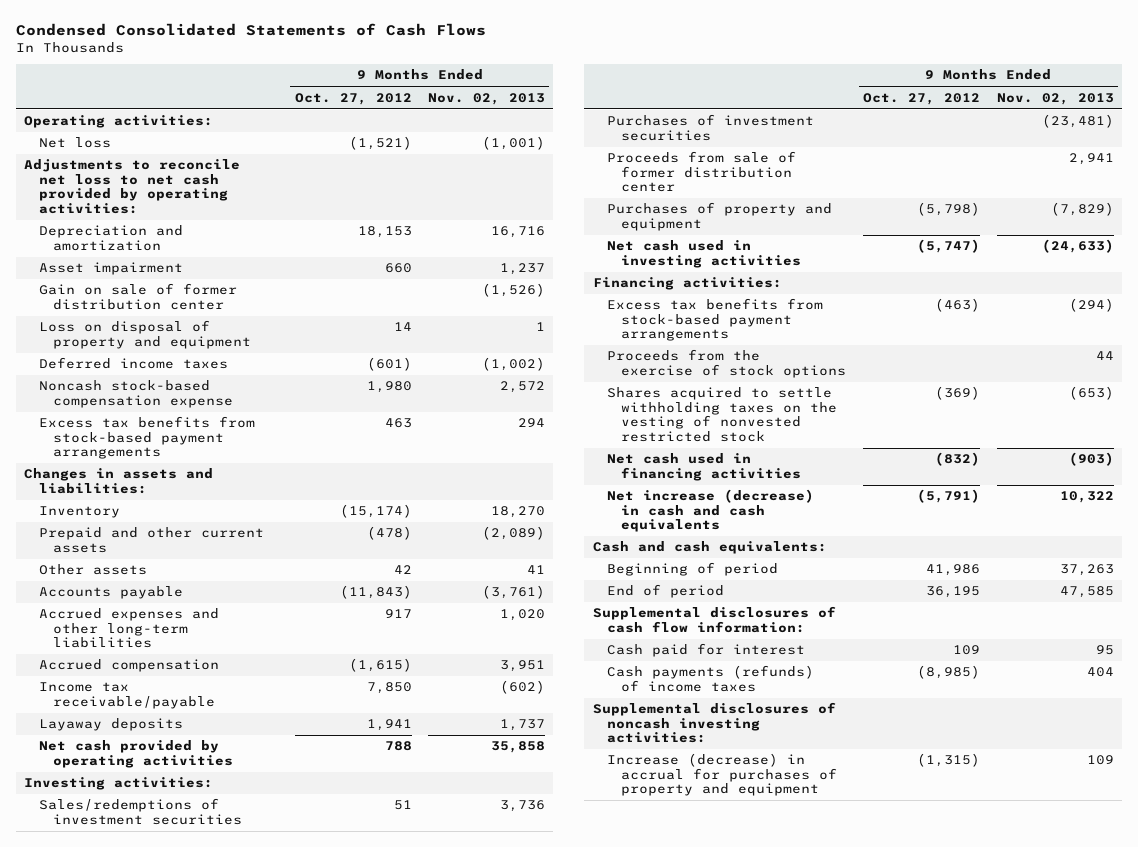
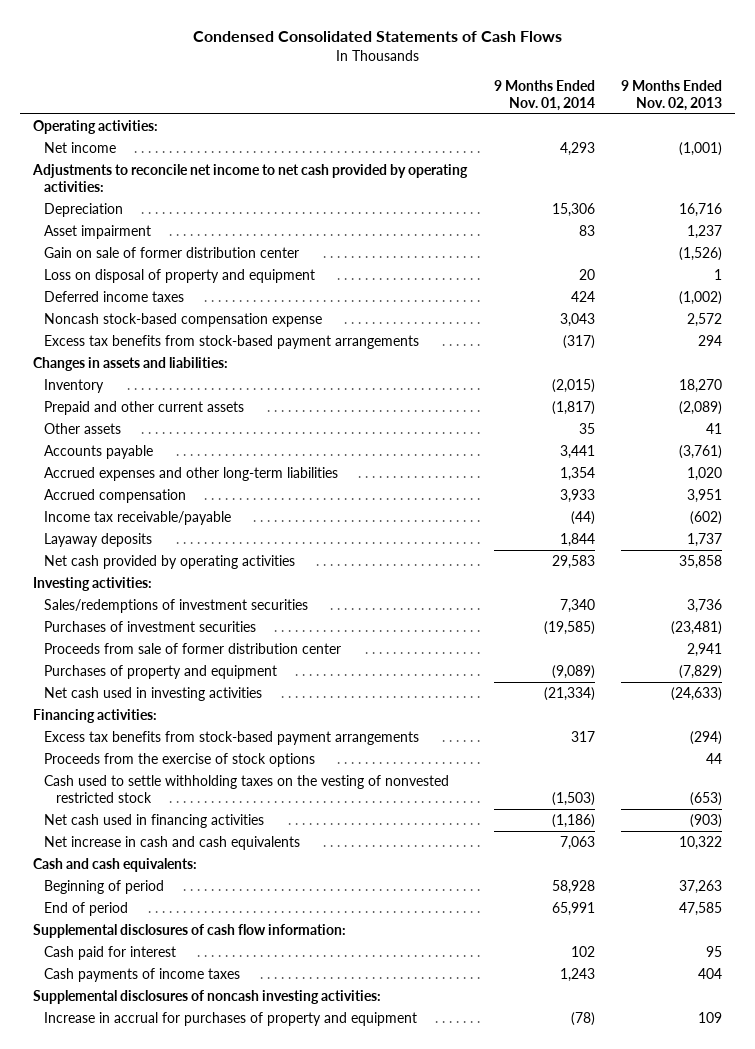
- | 9 Months Ended Oct. 27, 2012 | 9 Months Ended Nov. 02, 2013
+ | 9 Months Ended Nov. 01, 2014 | 9 Months Ended Nov. 02, 2013
- Net loss | (1,521) | (1,001)
- Adjustments to reconcile net loss to net cash provided by operating activities:
- Depreciation and amortization | 18,153 | 16,716
+ Net income | 4,293 | (1,001)
+ Adjustments to reconcile net income to net cash provided by operating activities:
+ Depreciation | 15,306 | 16,716
- Shares acquired to settle withholding taxes on the vesting of nonvested restricted stock | (369) | (653)
+ Cash used to settle withholding taxes on the vesting of nonvested restricted stock | (1,503) | (653)
- Net increase (decrease) in cash and cash equivalents | (5,791) | 10,322
+ Net increase in cash and cash equivalents | 7,063 | 10,322
- Cash payments (refunds) of income taxes | (8,985) | 404
+ Cash payments of income taxes | 1,243 | 404
- Increase (decrease) in accrual for purchases of property and equipment | (1,315) | 109
+ Increase in accrual for purchases of property and equipment | (78) | 109

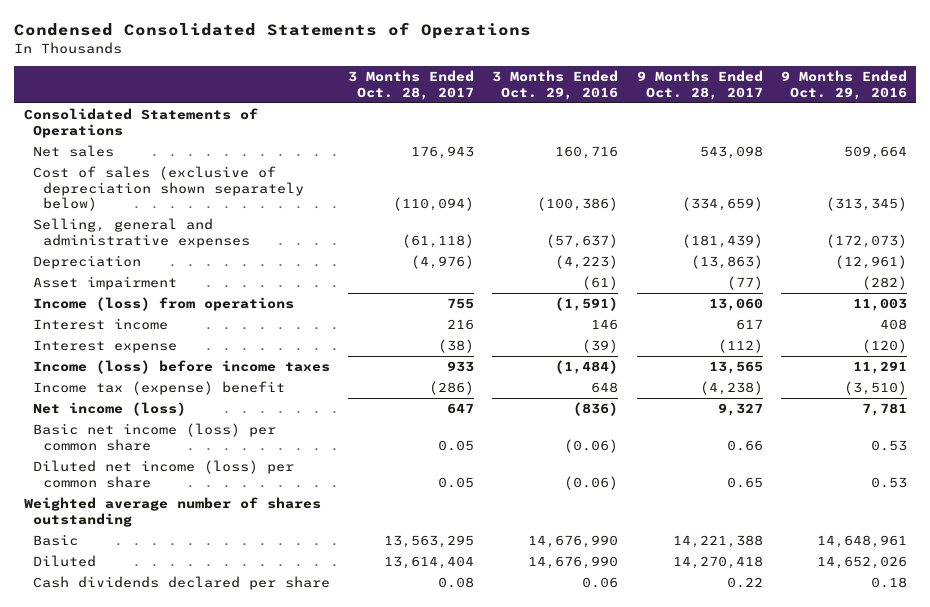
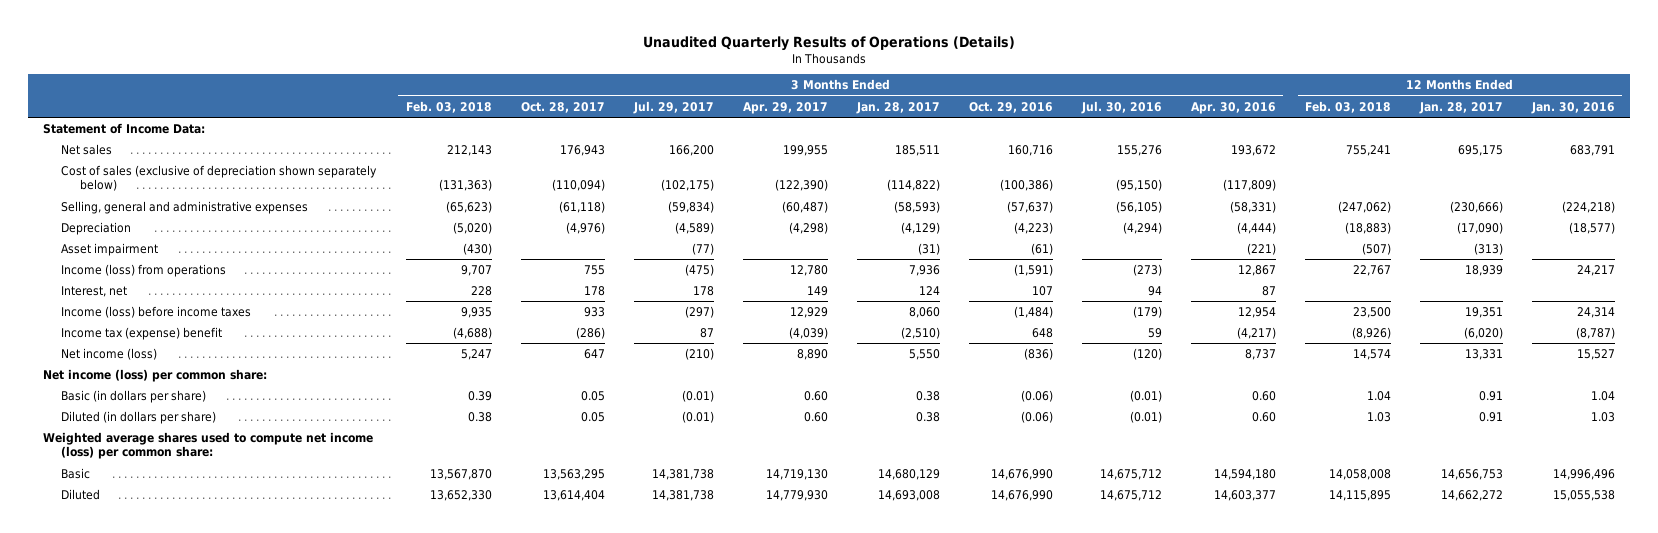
- Condensed Consolidated Statements of Operations
+ Unaudited Quarterly Results of Operations (Details)
- | 3 Months Ended Oct. 28, 2017 | 3 Months Ended Oct. 29, 2016 | 9 Months Ended Oct. 28, 2017 | 9 Months Ended Oct. 29, 2016
+ | 3 Months Ended Feb. 03, 2018 | 3 Months Ended Oct. 28, 2017 | 3 Months Ended Jul. 29, 2017 | 3 Months Ended Apr. 29, 2017 | 3 Months Ended Jan. 28, 2017 | 3 Months Ended Oct. 29, 2016 | 3 Months Ended Jul. 30, 2016 | 3 Months Ended Apr. 30, 2016 | 12 Months Ended Feb. 03, 2018 | 12 Months Ended Jan. 28, 2017 | 12 Months Ended Jan. 30, 2016
- Consolidated Statements of Operations
+ Statement of Income Data:
- Interest income | 216 | 146 | 617 | 408
- Interest expense | (38) | (39) | (112) | (120)
+ Interest, net | 228 | 178 | 178 | 149 | 124 | 107 | 94 | 87 | | |
- Basic net income (loss) per common share | 0.05 | (0.06) | 0.66 | 0.53
- Diluted net income (loss) per common share | 0.05 | (0.06) | 0.65 | 0.53
- Weighted average number of shares outstanding
+ Net income (loss) per common share:
+ Basic (in dollars per share) | 0.39 | 0.05 | (0.01) | 0.60 | 0.38 | (0.06) | (0.01) | 0.60 | 1.04 | 0.91 | 1.04
+ Diluted (in dollars per share) | 0.38 | 0.05 | (0.01) | 0.60 | 0.38 | (0.06) | (0.01) | 0.60 | 1.03 | 0.91 | 1.03
+ Weighted average shares used to compute net income (loss) per common share:
- Cash dividends declared per share | 0.08 | 0.06 | 0.22 | 0.18

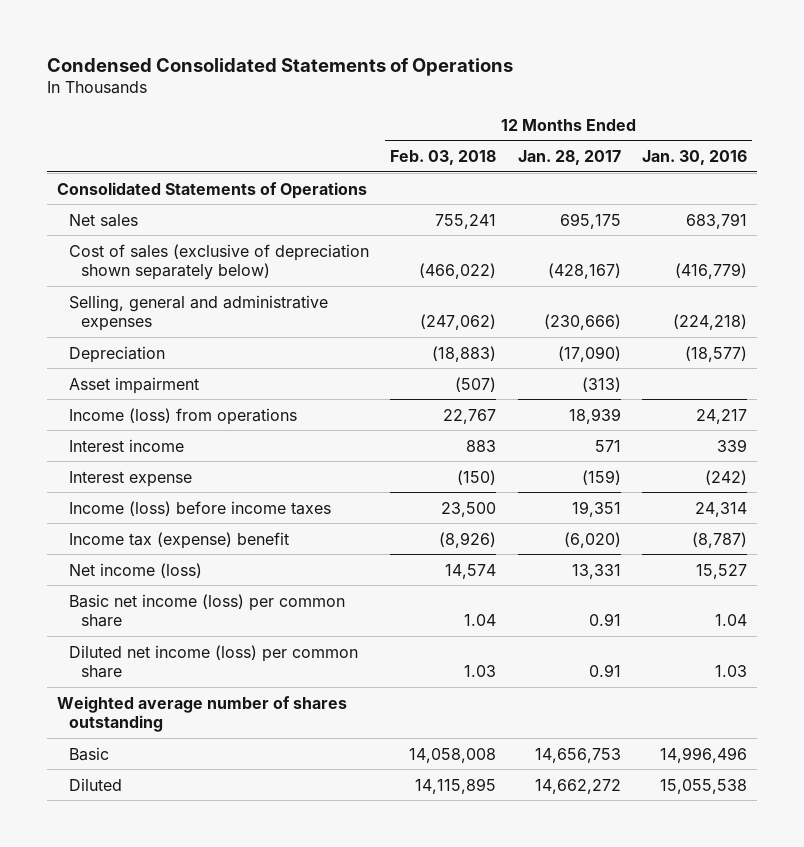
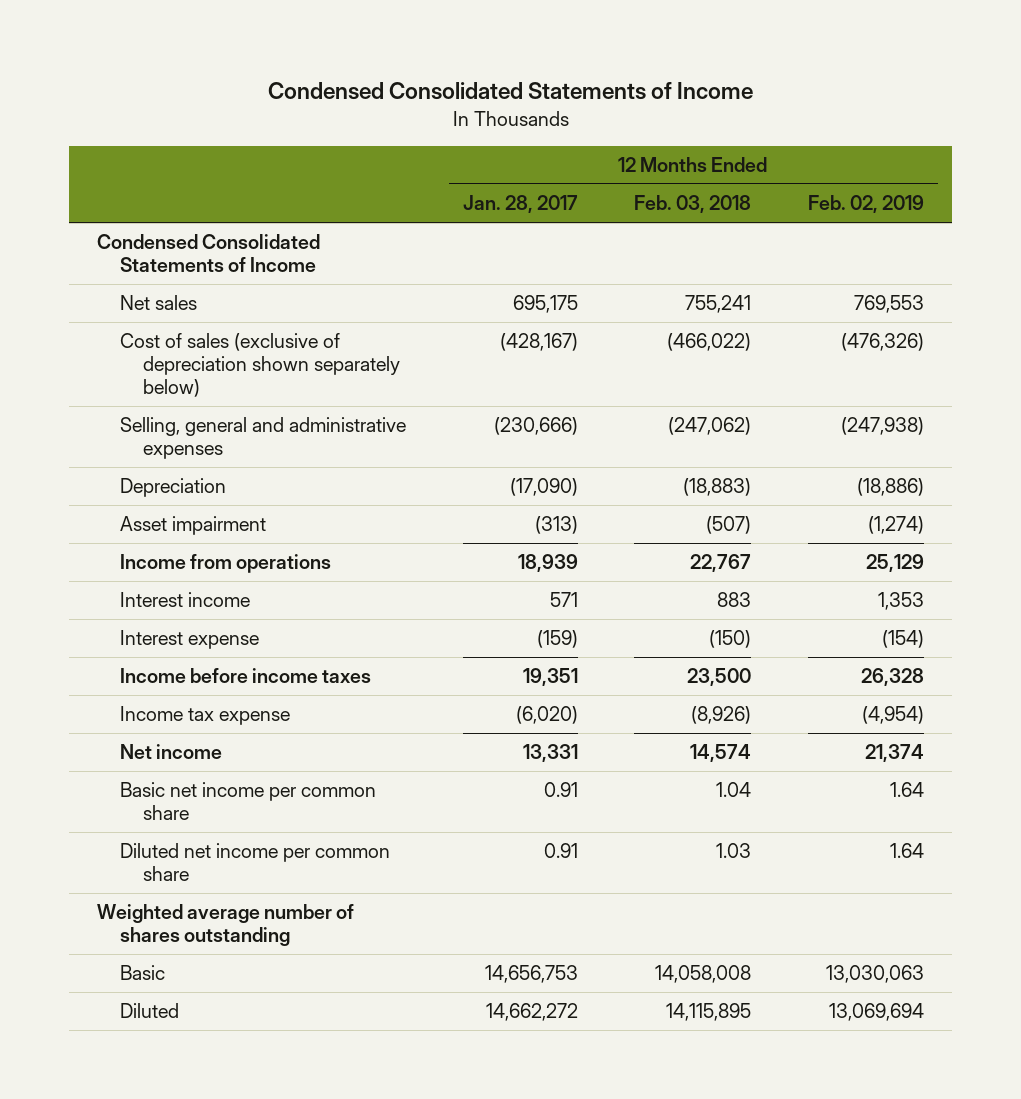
- Condensed Consolidated Statements of Operations
+ Condensed Consolidated Statements of Income
- | 12 Months Ended Feb. 03, 2018 | 12 Months Ended Jan. 28, 2017 | 12 Months Ended Jan. 30, 2016
+ | 12 Months Ended Jan. 28, 2017 | 12 Months Ended Feb. 03, 2018 | 12 Months Ended Feb. 02, 2019
- Consolidated Statements of Operations
+ Condensed Consolidated Statements of Income
- Income (loss) from operations | 22,767 | 18,939 | 24,217
+ Income from operations | 18,939 | 22,767 | 25,129
- Income (loss) before income taxes | 23,500 | 19,351 | 24,314
- Income tax (expense) benefit | (8,926) | (6,020) | (8,787)
- Net income (loss) | 14,574 | 13,331 | 15,527
- Basic net income (loss) per common share | 1.04 | 0.91 | 1.04
- Diluted net income (loss) per common share | 1.03 | 0.91 | 1.03
+ Income before income taxes | 19,351 | 23,500 | 26,328
+ Income tax expense | (6,020) | (8,926) | (4,954)
+ Net income | 13,331 | 14,574 | 21,374
+ Basic net income per common share | 0.91 | 1.04 | 1.64
+ Diluted net income per common share | 0.91 | 1.03 | 1.64

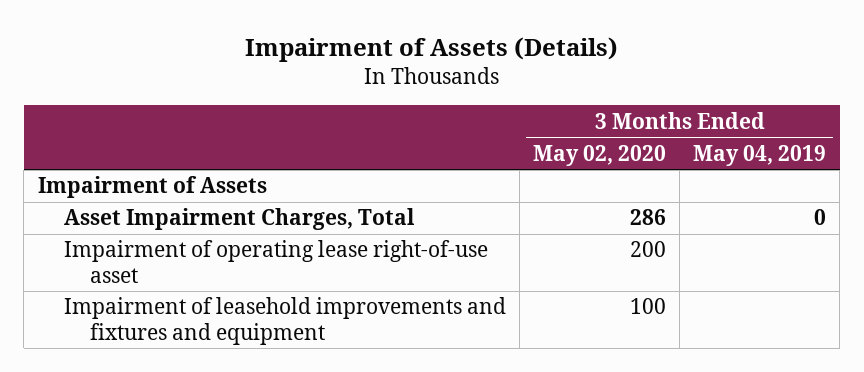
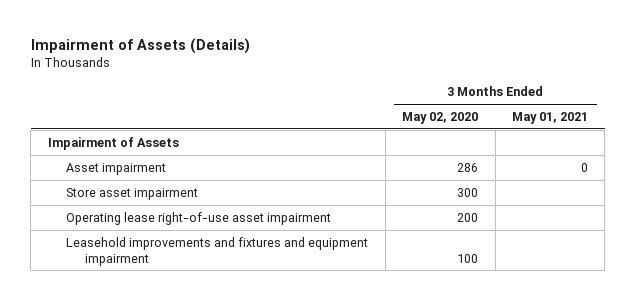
- | 3 Months Ended May 02, 2020 | 3 Months Ended May 04, 2019
+ | 3 Months Ended May 02, 2020 | 3 Months Ended May 01, 2021
- Asset Impairment Charges, Total | 286 | 0
- Impairment of operating lease right-of-use asset | 200 |
- Impairment of leasehold improvements and fixtures and equipment | 100 |
+ Asset impairment | 286 | 0
+ Store asset impairment | 300 |
+ Operating lease right-of-use asset impairment | 200 |
+ Leasehold improvements and fixtures and equipment impairment | 100 |

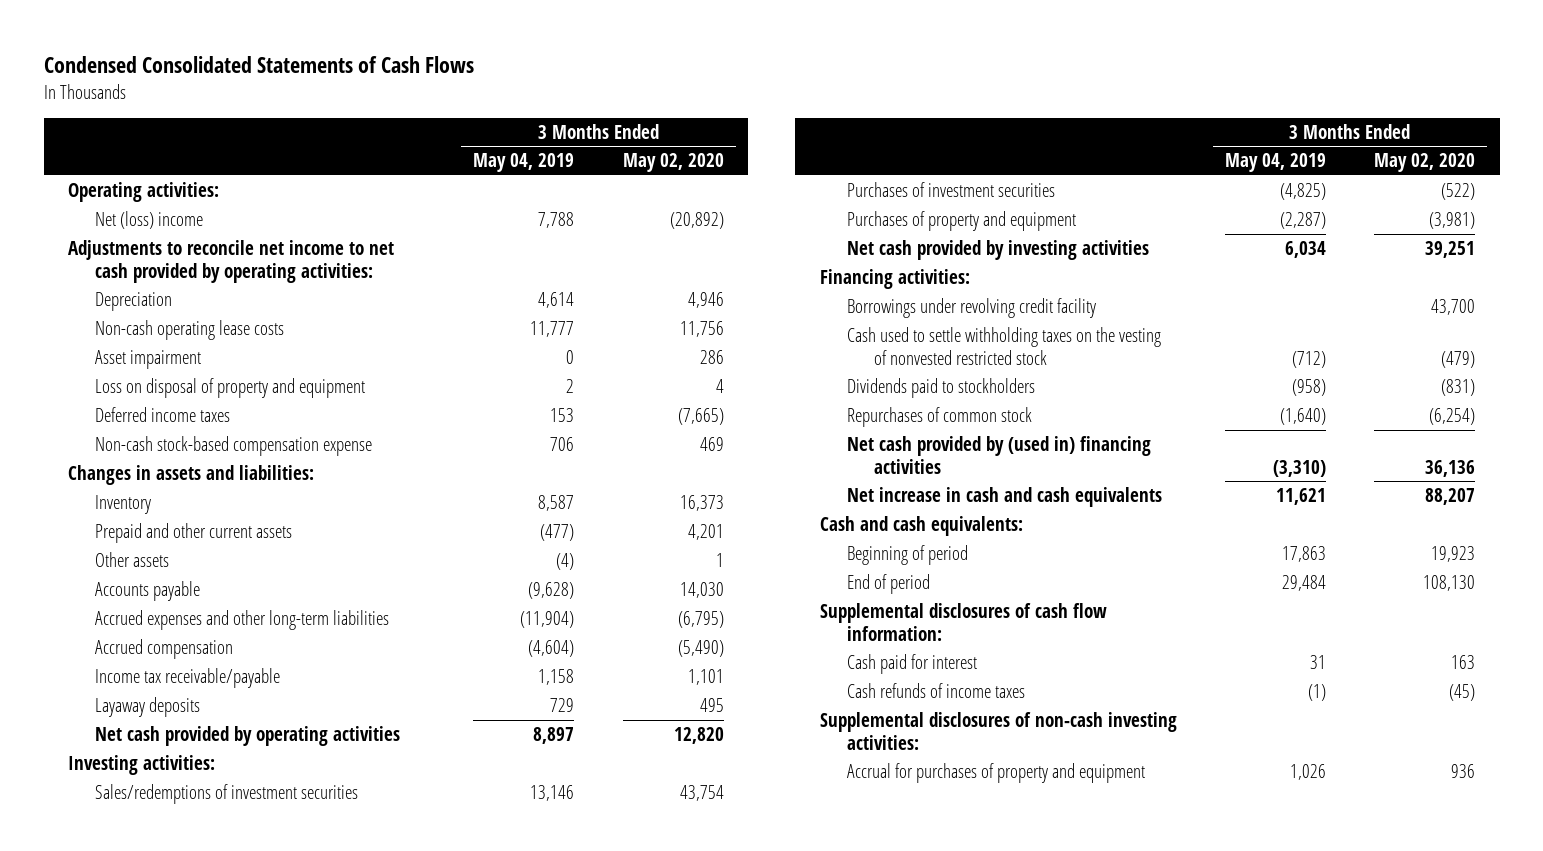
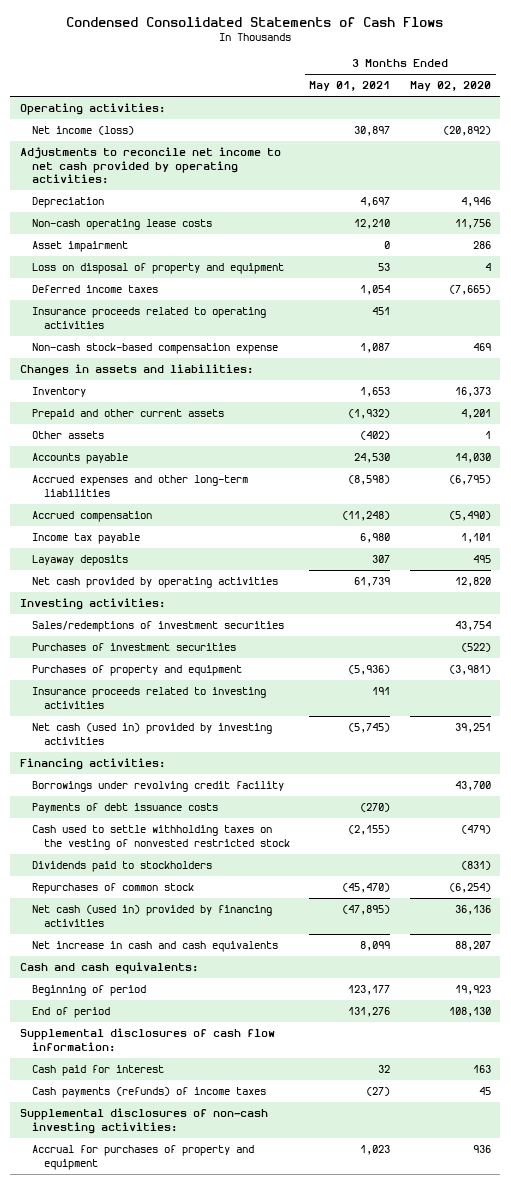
- | 3 Months Ended May 04, 2019 | 3 Months Ended May 02, 2020
+ | 3 Months Ended May 01, 2021 | 3 Months Ended May 02, 2020
- Net (loss) income | 7,788 | (20,892)
+ Net income (loss) | 30,897 | (20,892)
+ Insurance proceeds related to operating activities | 451 |
- Income tax receivable/payable | 1,158 | 1,101
+ Income tax payable | 6,980 | 1,101
- Net cash provided by investing activities | 6,034 | 39,251
+ Insurance proceeds related to investing activities | 191 |
+ Net cash (used in) provided by investing activities | (5,745) | 39,251
+ Payments of debt issuance costs | (270) |
- Net cash provided by (used in) financing activities | (3,310) | 36,136
+ Net cash (used in) provided by financing activities | (47,895) | 36,136
- Cash refunds of income taxes | (1) | (45)
+ Cash payments (refunds) of income taxes | (27) | 45

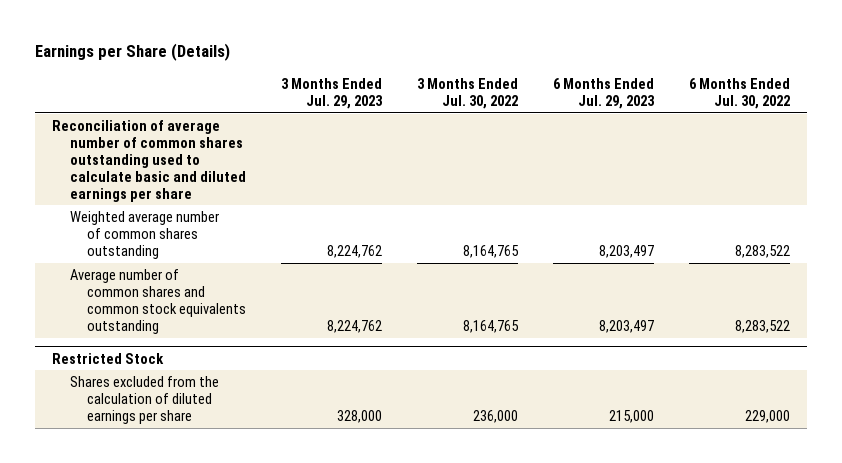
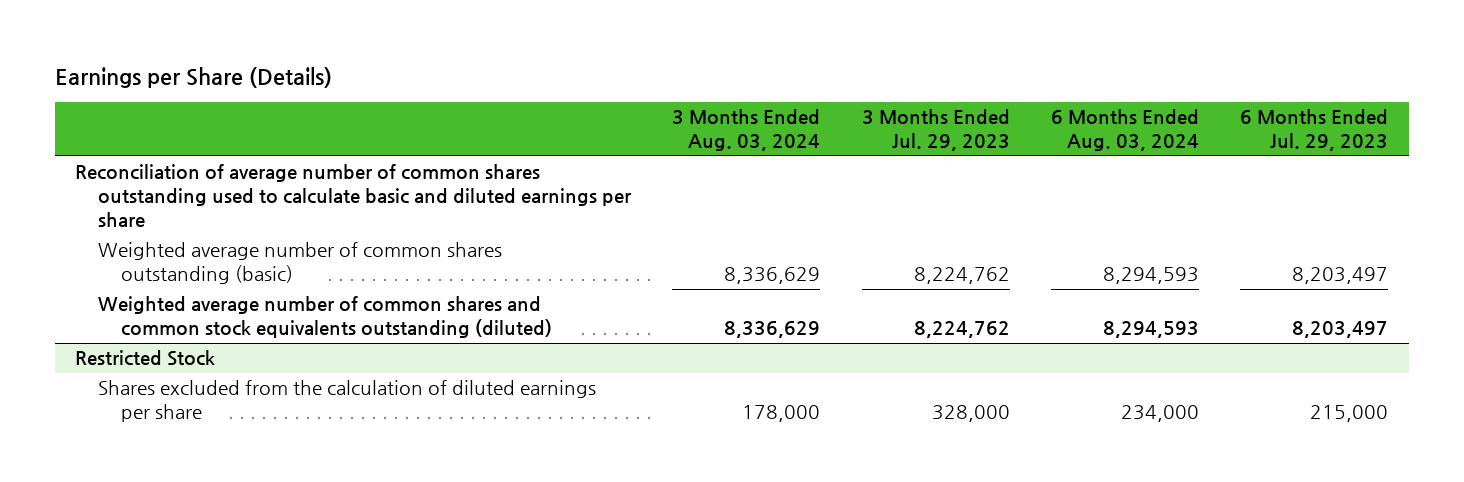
- | 3 Months Ended Jul. 29, 2023 | 3 Months Ended Jul. 30, 2022 | 6 Months Ended Jul. 29, 2023 | 6 Months Ended Jul. 30, 2022
+ | 3 Months Ended Aug. 03, 2024 | 3 Months Ended Jul. 29, 2023 | 6 Months Ended Aug. 03, 2024 | 6 Months Ended Jul. 29, 2023
- Weighted average number of common shares outstanding | 8,224,762 | 8,164,765 | 8,203,497 | 8,283,522
- Average number of common shares and common stock equivalents outstanding | 8,224,762 | 8,164,765 | 8,203,497 | 8,283,522
+ Weighted average number of common shares outstanding (basic) | 8,336,629 | 8,224,762 | 8,294,593 | 8,203,497
+ Weighted average number of common shares and common stock equivalents outstanding (diluted) | 8,336,629 | 8,224,762 | 8,294,593 | 8,203,497

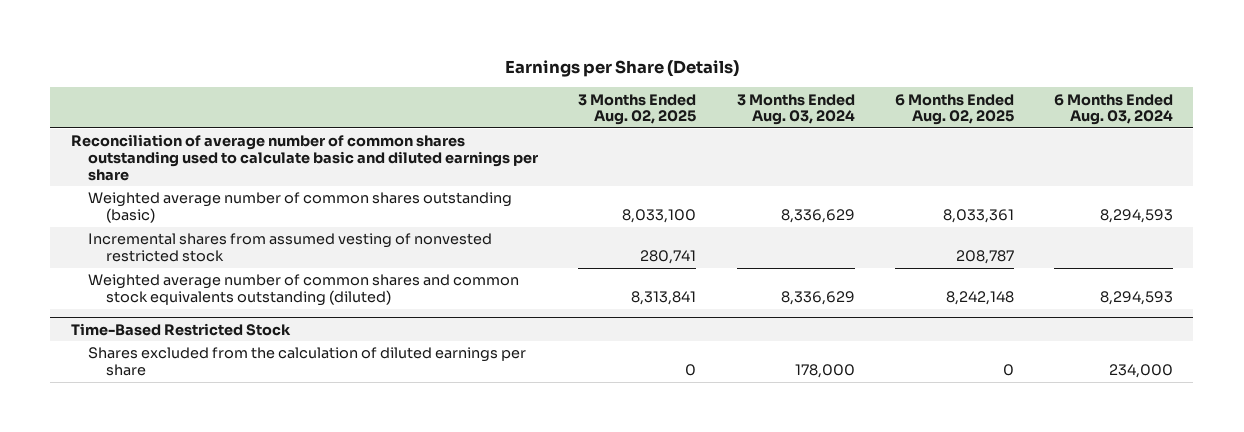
- | 3 Months Ended Aug. 03, 2024 | 3 Months Ended Jul. 29, 2023 | 6 Months Ended Aug. 03, 2024 | 6 Months Ended Jul. 29, 2023
+ | 3 Months Ended Aug. 02, 2025 | 3 Months Ended Aug. 03, 2024 | 6 Months Ended Aug. 02, 2025 | 6 Months Ended Aug. 03, 2024
+ Incremental shares from assumed vesting of nonvested restricted stock | 280,741 | | 208,787 |
- Restricted Stock
+ Time-Based Restricted Stock

